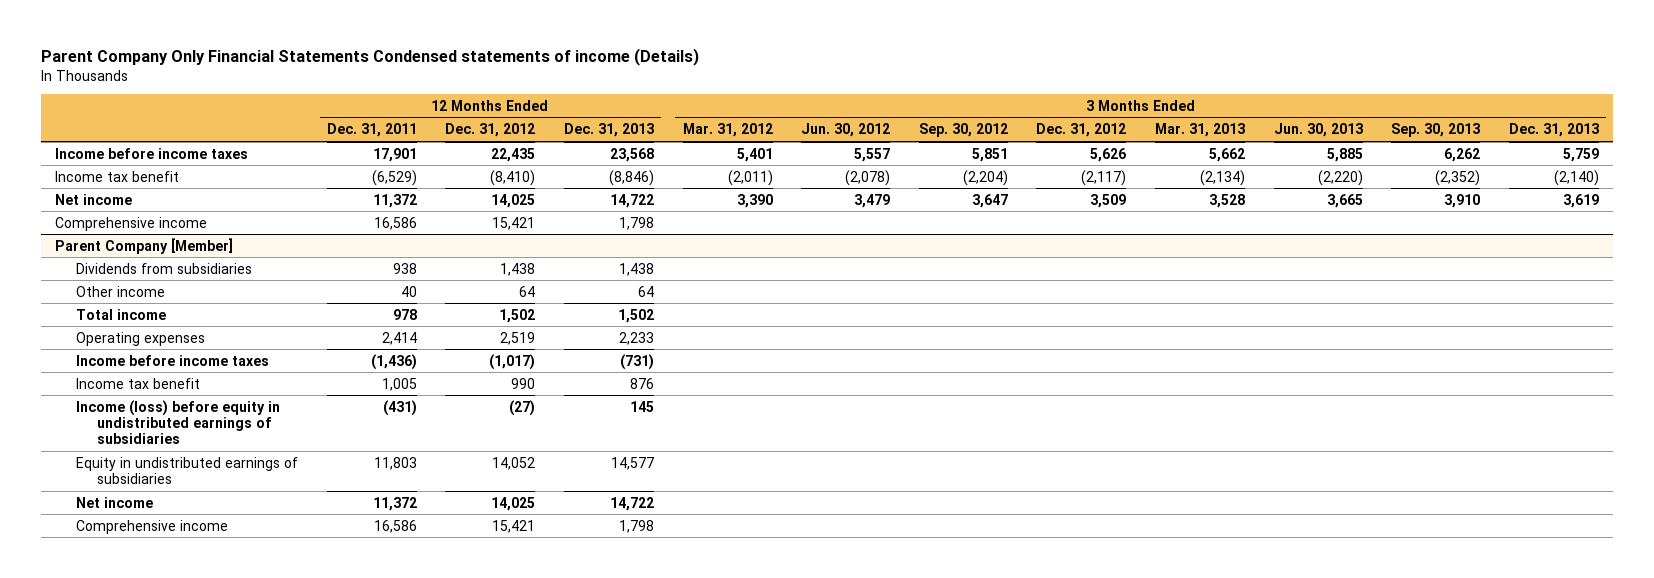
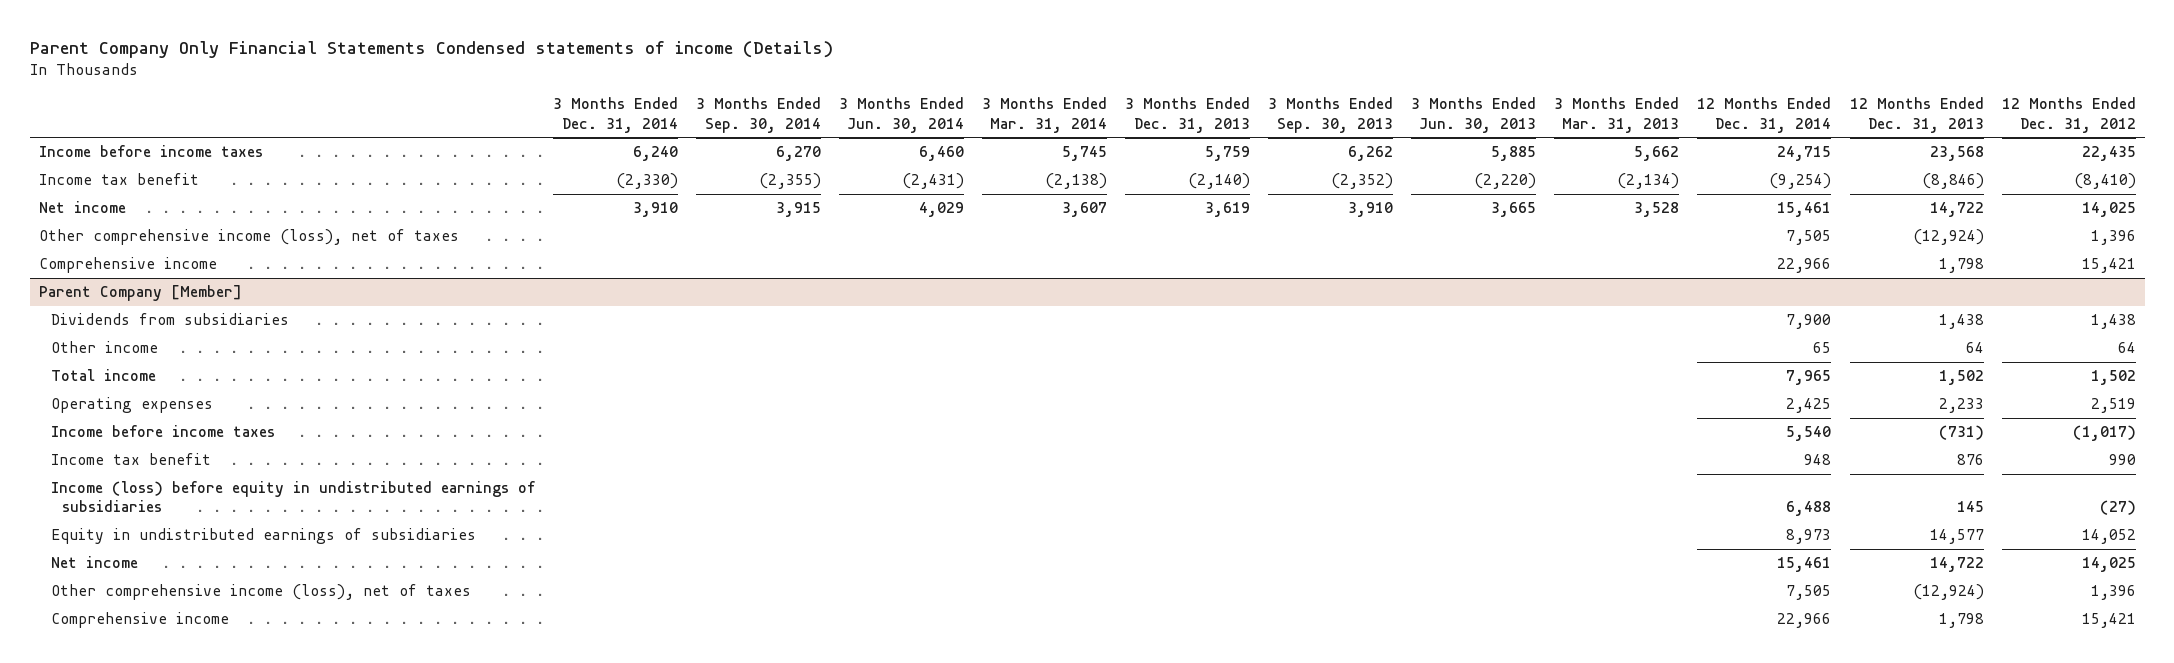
- | 12 Months Ended Dec. 31, 2011 | 12 Months Ended Dec. 31, 2012 | 12 Months Ended Dec. 31, 2013 | 3 Months Ended Mar. 31, 2012 | 3 Months Ended Jun. 30, 2012 | 3 Months Ended Sep. 30, 2012 | 3 Months Ended Dec. 31, 2012 | 3 Months Ended Mar. 31, 2013 | 3 Months Ended Jun. 30, 2013 | 3 Months Ended Sep. 30, 2013 | 3 Months Ended Dec. 31, 2013
+ | 3 Months Ended Dec. 31, 2014 | 3 Months Ended Sep. 30, 2014 | 3 Months Ended Jun. 30, 2014 | 3 Months Ended Mar. 31, 2014 | 3 Months Ended Dec. 31, 2013 | 3 Months Ended Sep. 30, 2013 | 3 Months Ended Jun. 30, 2013 | 3 Months Ended Mar. 31, 2013 | 12 Months Ended Dec. 31, 2014 | 12 Months Ended Dec. 31, 2013 | 12 Months Ended Dec. 31, 2012
+ Other comprehensive income (loss), net of taxes | | | | | | | | | 7,505 | (12,924) | 1,396
@ Parent Company [Member]
+ Other comprehensive income (loss), net of taxes | | | | | | | | | 7,505 | (12,924) | 1,396

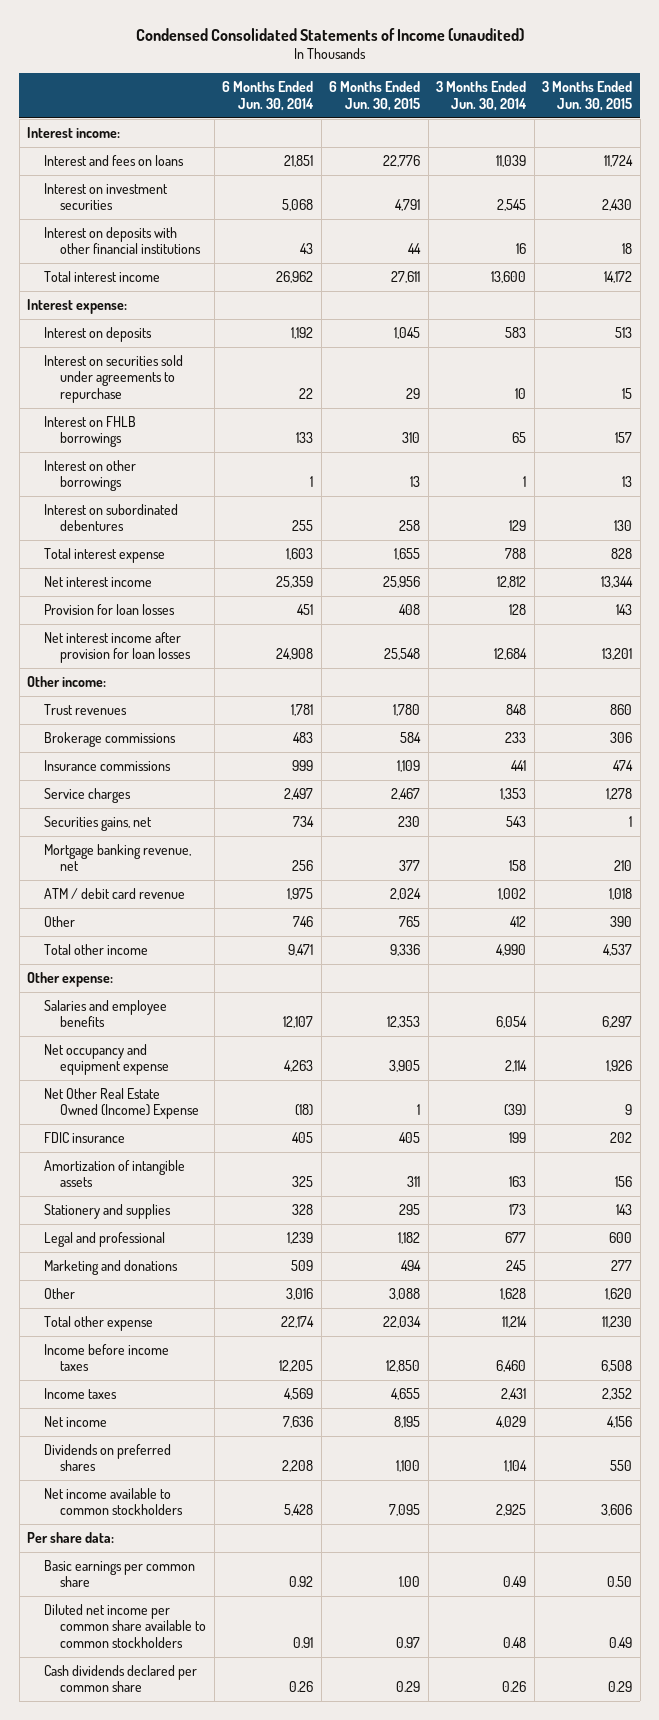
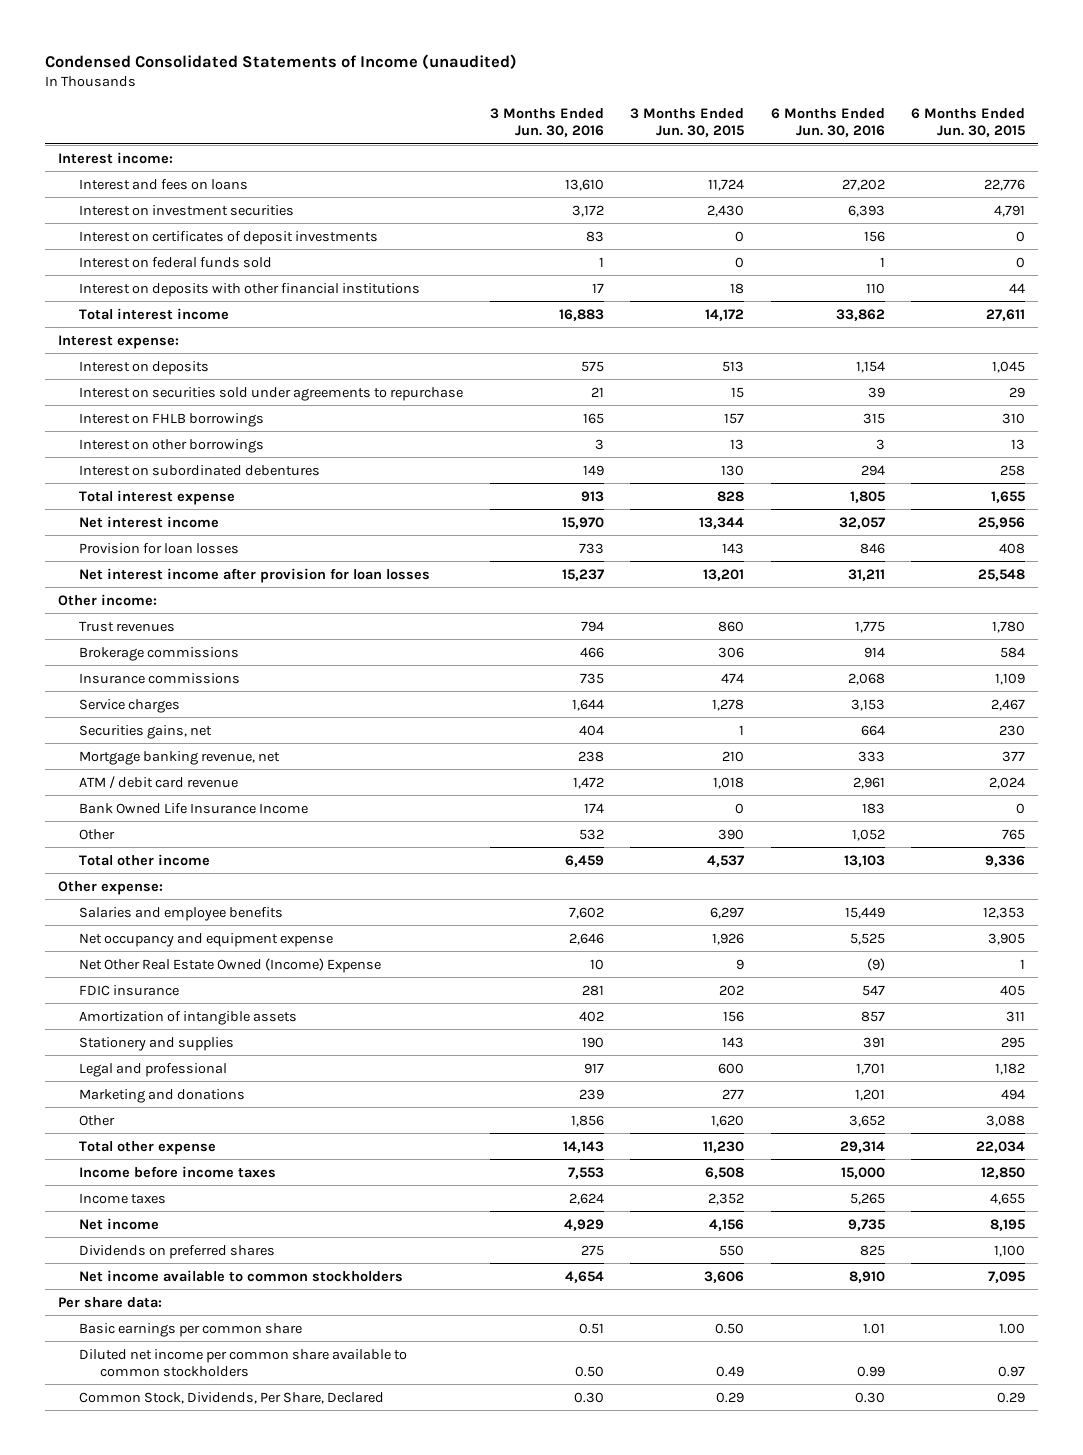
- | 6 Months Ended Jun. 30, 2014 | 6 Months Ended Jun. 30, 2015 | 3 Months Ended Jun. 30, 2014 | 3 Months Ended Jun. 30, 2015
+ | 3 Months Ended Jun. 30, 2016 | 3 Months Ended Jun. 30, 2015 | 6 Months Ended Jun. 30, 2016 | 6 Months Ended Jun. 30, 2015
+ Interest on certificates of deposit investments | 83 | 0 | 156 | 0
+ Interest on federal funds sold | 1 | 0 | 1 | 0
+ Bank Owned Life Insurance Income | 174 | 0 | 183 | 0
- Cash dividends declared per common share | 0.26 | 0.29 | 0.26 | 0.29
+ Common Stock, Dividends, Per Share, Declared | 0.30 | 0.29 | 0.30 | 0.29

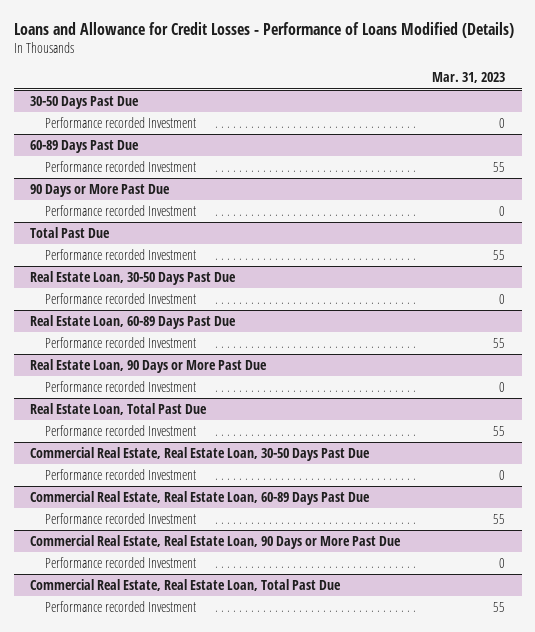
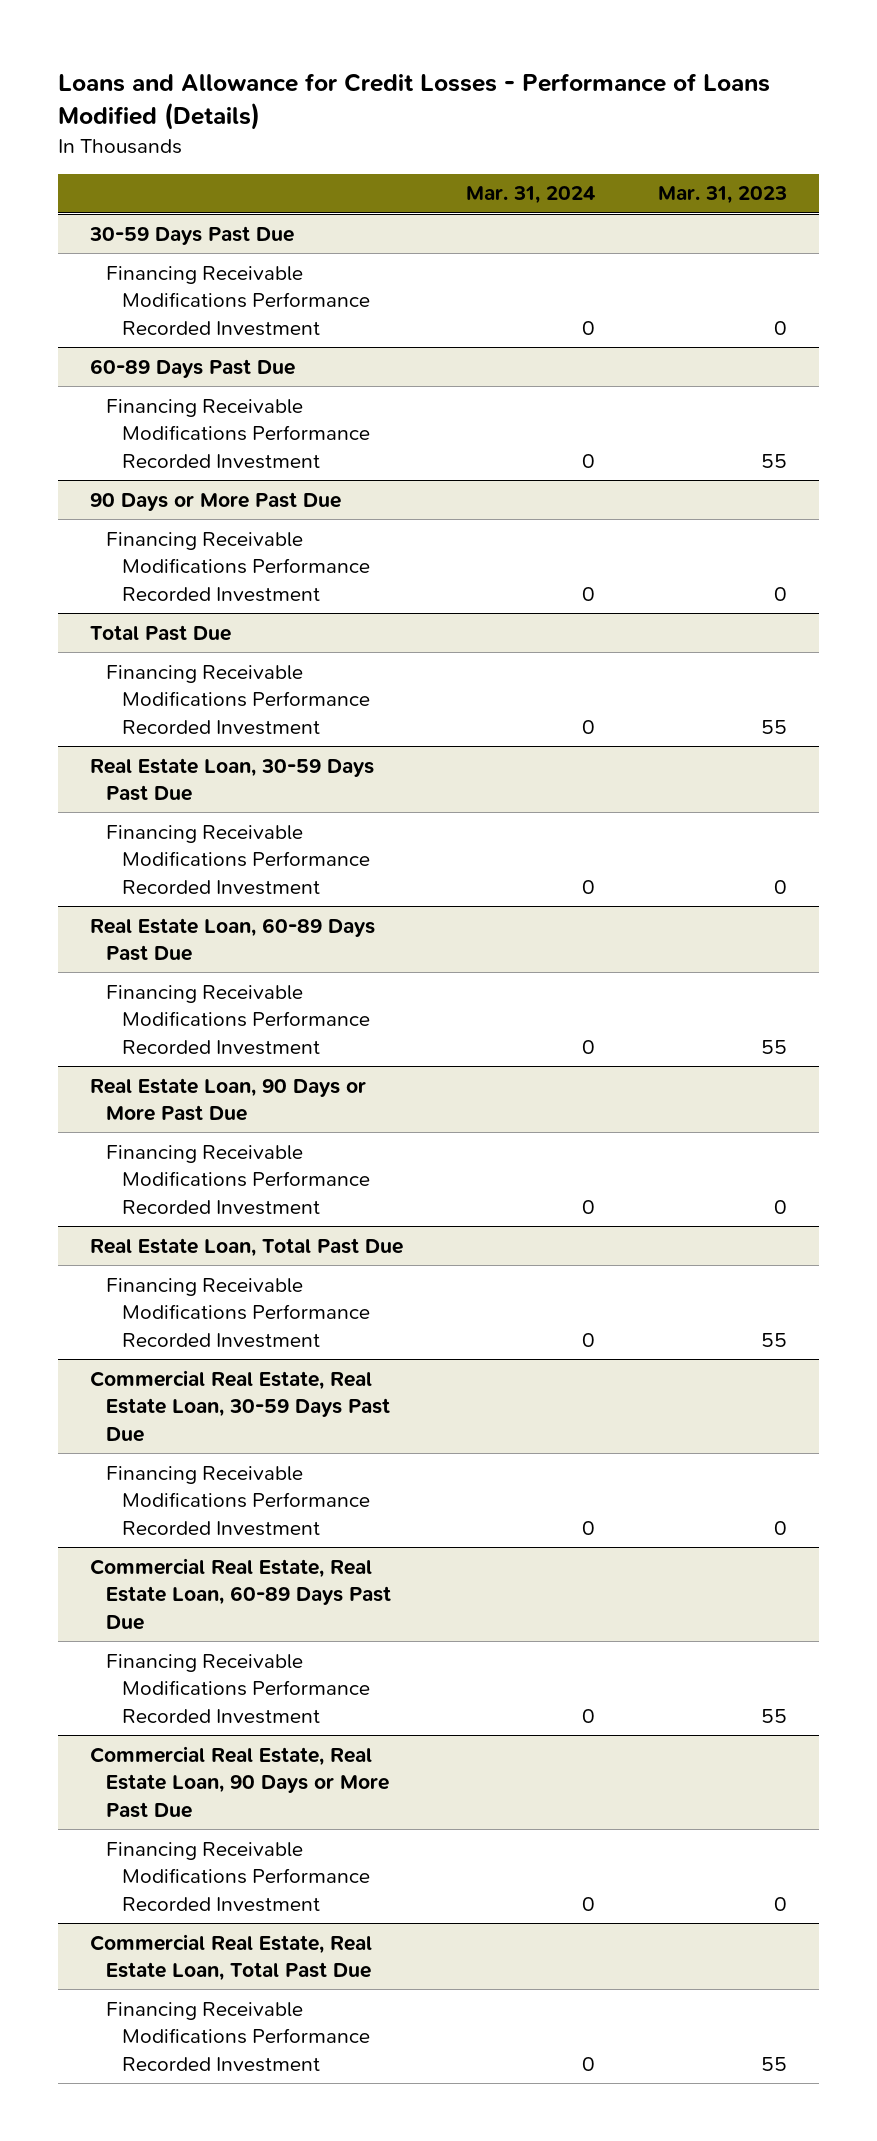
- | Mar. 31, 2023
+ | Mar. 31, 2024 | Mar. 31, 2023
- 30-50 Days Past Due
- Performance recorded Investment | 0
+ 30-59 Days Past Due
+ Financing Receivable Modifications Performance Recorded Investment | 0 | 0
@ 60-89 Days Past Due
- Performance recorded Investment | 55
+ Financing Receivable Modifications Performance Recorded Investment | 0 | 55
@ 90 Days or More Past Due
- Performance recorded Investment | 0
+ Financing Receivable Modifications Performance Recorded Investment | 0 | 0
@ Total Past Due
- Performance recorded Investment | 55
- Real Estate Loan, 30-50 Days Past Due
- Performance recorded Investment | 0
@ Total Past Due
+ Financing Receivable Modifications Performance Recorded Investment | 0 | 55
+ Real Estate Loan, 30-59 Days Past Due
+ Financing Receivable Modifications Performance Recorded Investment | 0 | 0
@ Real Estate Loan, 60-89 Days Past Due
- Performance recorded Investment | 55
+ Financing Receivable Modifications Performance Recorded Investment | 0 | 55
@ Real Estate Loan, 90 Days or More Past Due
- Performance recorded Investment | 0
+ Financing Receivable Modifications Performance Recorded Investment | 0 | 0
@ Real Estate Loan, Total Past Due
- Performance recorded Investment | 55
- Commercial Real Estate, Real Estate Loan, 30-50 Days Past Due
- Performance recorded Investment | 0
@ Real Estate Loan, Total Past Due
+ Financing Receivable Modifications Performance Recorded Investment | 0 | 55
+ Commercial Real Estate, Real Estate Loan, 30-59 Days Past Due
+ Financing Receivable Modifications Performance Recorded Investment | 0 | 0
@ Commercial Real Estate, Real Estate Loan, 60-89 Days Past Due
- Performance recorded Investment | 55
+ Financing Receivable Modifications Performance Recorded Investment | 0 | 55
@ Commercial Real Estate, Real Estate Loan, 90 Days or More Past Due
- Performance recorded Investment | 0
+ Financing Receivable Modifications Performance Recorded Investment | 0 | 0
@ Commercial Real Estate, Real Estate Loan, Total Past Due
- Performance recorded Investment | 55
+ Financing Receivable Modifications Performance Recorded Investment | 0 | 55

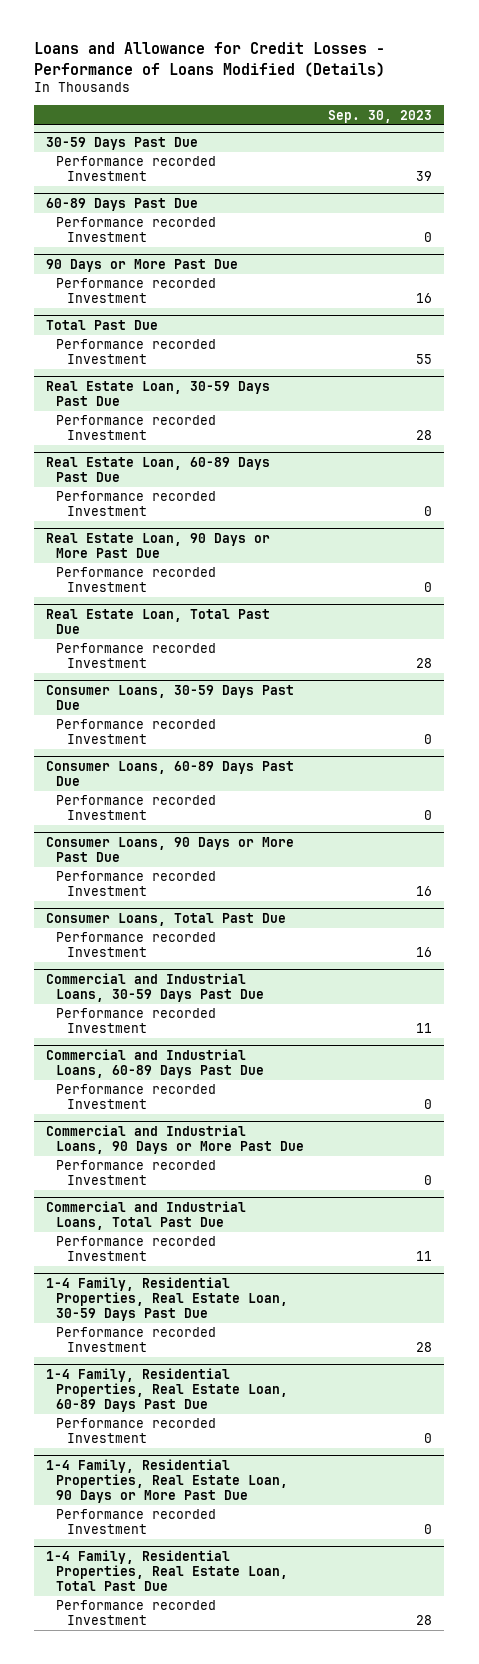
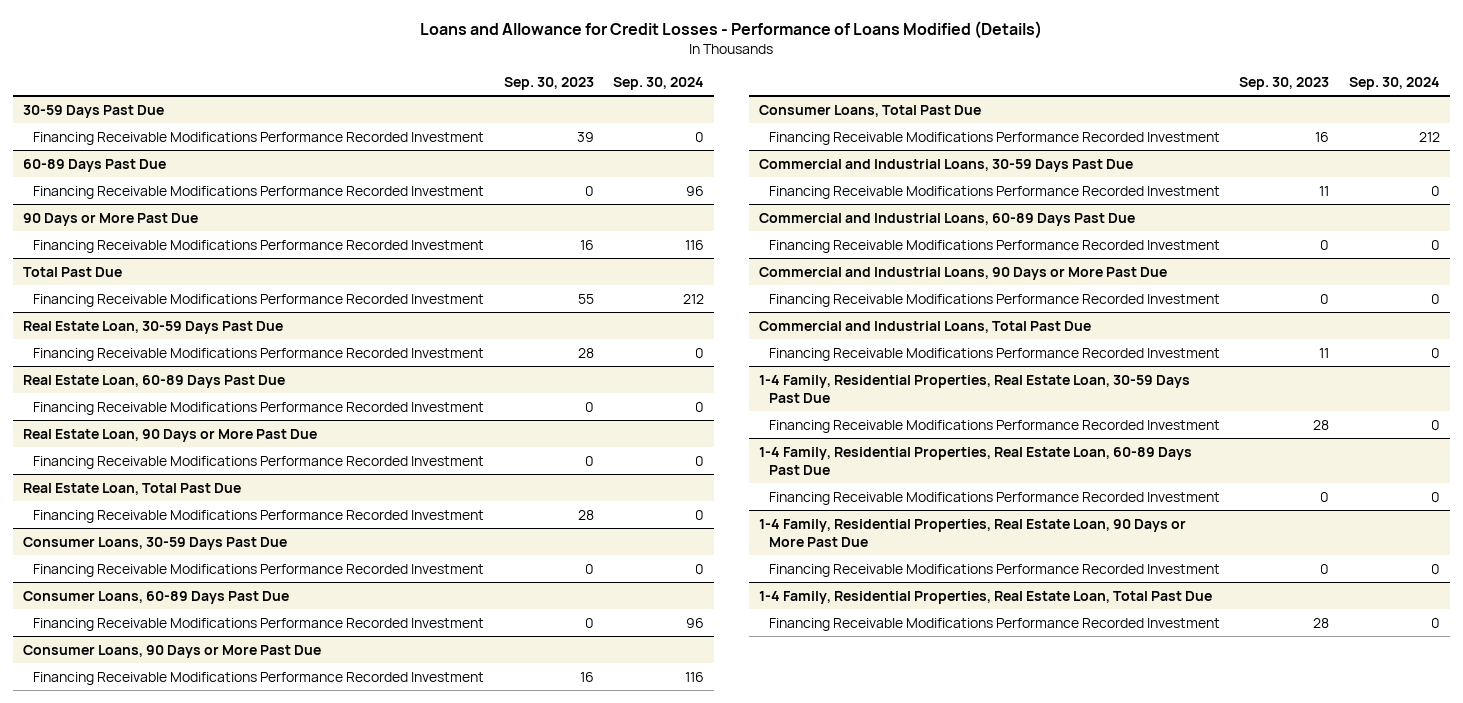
- | Sep. 30, 2023
+ | Sep. 30, 2023 | Sep. 30, 2024
@ 30-59 Days Past Due
- Performance recorded Investment | 39
+ Financing Receivable Modifications Performance Recorded Investment | 39 | 0
@ 60-89 Days Past Due
- Performance recorded Investment | 0
+ Financing Receivable Modifications Performance Recorded Investment | 0 | 96
@ 90 Days or More Past Due
- Performance recorded Investment | 16
+ Financing Receivable Modifications Performance Recorded Investment | 16 | 116
@ Total Past Due
- Performance recorded Investment | 55
+ Financing Receivable Modifications Performance Recorded Investment | 55 | 212
@ Real Estate Loan, 30-59 Days Past Due
- Performance recorded Investment | 28
+ Financing Receivable Modifications Performance Recorded Investment | 28 | 0
@ Real Estate Loan, 60-89 Days Past Due
- Performance recorded Investment | 0
+ Financing Receivable Modifications Performance Recorded Investment | 0 | 0
@ Real Estate Loan, 90 Days or More Past Due
- Performance recorded Investment | 0
+ Financing Receivable Modifications Performance Recorded Investment | 0 | 0
@ Real Estate Loan, Total Past Due
- Performance recorded Investment | 28
+ Financing Receivable Modifications Performance Recorded Investment | 28 | 0
@ Consumer Loans, 30-59 Days Past Due
- Performance recorded Investment | 0
+ Financing Receivable Modifications Performance Recorded Investment | 0 | 0
@ Consumer Loans, 60-89 Days Past Due
- Performance recorded Investment | 0
+ Financing Receivable Modifications Performance Recorded Investment | 0 | 96
@ Consumer Loans, 90 Days or More Past Due
- Performance recorded Investment | 16
+ Financing Receivable Modifications Performance Recorded Investment | 16 | 116
@ Consumer Loans, Total Past Due
- Performance recorded Investment | 16
+ Financing Receivable Modifications Performance Recorded Investment | 16 | 212
@ Commercial and Industrial Loans, 30-59 Days Past Due
- Performance recorded Investment | 11
+ Financing Receivable Modifications Performance Recorded Investment | 11 | 0
@ Commercial and Industrial Loans, 60-89 Days Past Due
- Performance recorded Investment | 0
+ Financing Receivable Modifications Performance Recorded Investment | 0 | 0
@ Commercial and Industrial Loans, 90 Days or More Past Due
- Performance recorded Investment | 0
+ Financing Receivable Modifications Performance Recorded Investment | 0 | 0
@ Commercial and Industrial Loans, Total Past Due
- Performance recorded Investment | 11
+ Financing Receivable Modifications Performance Recorded Investment | 11 | 0
@ 1-4 Family, Residential Properties, Real Estate Loan, 30-59 Days Past Due
- Performance recorded Investment | 28
+ Financing Receivable Modifications Performance Recorded Investment | 28 | 0
@ 1-4 Family, Residential Properties, Real Estate Loan, 60-89 Days Past Due
- Performance recorded Investment | 0
+ Financing Receivable Modifications Performance Recorded Investment | 0 | 0
@ 1-4 Family, Residential Properties, Real Estate Loan, 90 Days or More Past Due
- Performance recorded Investment | 0
+ Financing Receivable Modifications Performance Recorded Investment | 0 | 0
@ 1-4 Family, Residential Properties, Real Estate Loan, Total Past Due
- Performance recorded Investment | 28
+ Financing Receivable Modifications Performance Recorded Investment | 28 | 0

